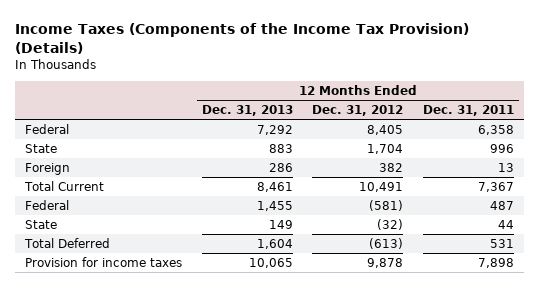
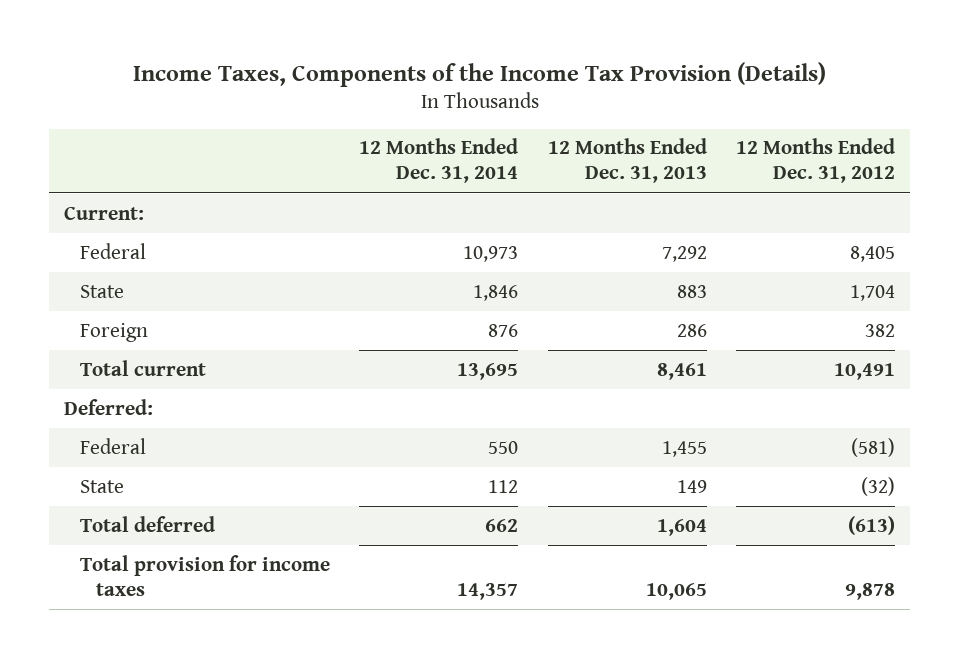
- Income Taxes (Components of the Income Tax Provision) (Details)
+ Income Taxes, Components of the Income Tax Provision (Details)
- | 12 Months Ended Dec. 31, 2013 | 12 Months Ended Dec. 31, 2012 | 12 Months Ended Dec. 31, 2011
+ | 12 Months Ended Dec. 31, 2014 | 12 Months Ended Dec. 31, 2013 | 12 Months Ended Dec. 31, 2012
+ Current:
- Total Current | 8,461 | 10,491 | 7,367
+ Total current | 13,695 | 8,461 | 10,491
+ Deferred:
- Total Deferred | 1,604 | (613) | 531
- Provision for income taxes | 10,065 | 9,878 | 7,898
+ Total deferred | 662 | 1,604 | (613)
+ Total provision for income taxes | 14,357 | 10,065 | 9,878

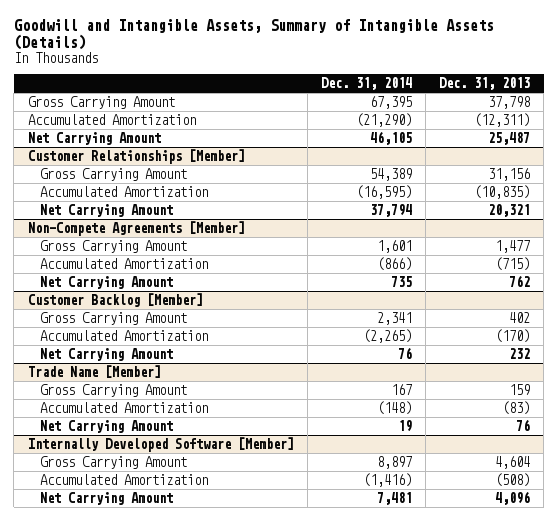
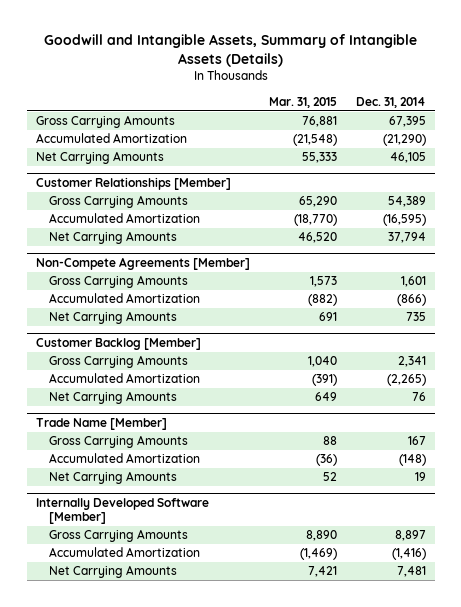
- | Dec. 31, 2014 | Dec. 31, 2013
+ | Mar. 31, 2015 | Dec. 31, 2014
- Gross Carrying Amount | 67,395 | 37,798
+ Gross Carrying Amounts | 76,881 | 67,395
- Net Carrying Amount | 46,105 | 25,487
+ Net Carrying Amounts | 55,333 | 46,105
@ Customer Relationships [Member]
- Gross Carrying Amount | 54,389 | 31,156
+ Gross Carrying Amounts | 65,290 | 54,389
- Net Carrying Amount | 37,794 | 20,321
+ Net Carrying Amounts | 46,520 | 37,794
@ Non-Compete Agreements [Member]
- Gross Carrying Amount | 1,601 | 1,477
+ Gross Carrying Amounts | 1,573 | 1,601
- Net Carrying Amount | 735 | 762
+ Net Carrying Amounts | 691 | 735
@ Customer Backlog [Member]
- Gross Carrying Amount | 2,341 | 402
+ Gross Carrying Amounts | 1,040 | 2,341
- Net Carrying Amount | 76 | 232
+ Net Carrying Amounts | 649 | 76
@ Trade Name [Member]
- Gross Carrying Amount | 167 | 159
+ Gross Carrying Amounts | 88 | 167
- Net Carrying Amount | 19 | 76
+ Net Carrying Amounts | 52 | 19
@ Internally Developed Software [Member]
- Gross Carrying Amount | 8,897 | 4,604
+ Gross Carrying Amounts | 8,890 | 8,897
- Net Carrying Amount | 7,481 | 4,096
+ Net Carrying Amounts | 7,421 | 7,481

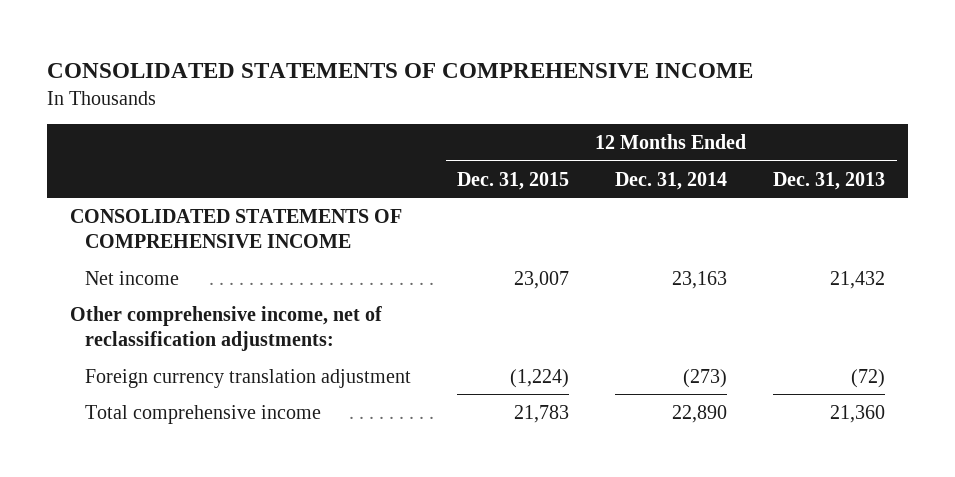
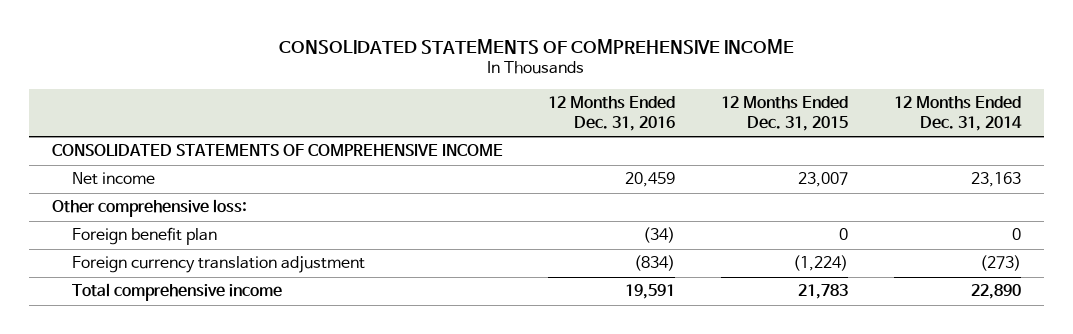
- | 12 Months Ended Dec. 31, 2015 | 12 Months Ended Dec. 31, 2014 | 12 Months Ended Dec. 31, 2013
+ | 12 Months Ended Dec. 31, 2016 | 12 Months Ended Dec. 31, 2015 | 12 Months Ended Dec. 31, 2014
- Other comprehensive income, net of reclassification adjustments:
+ Other comprehensive loss:
+ Foreign benefit plan | (34) | 0 | 0

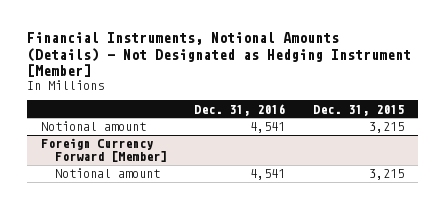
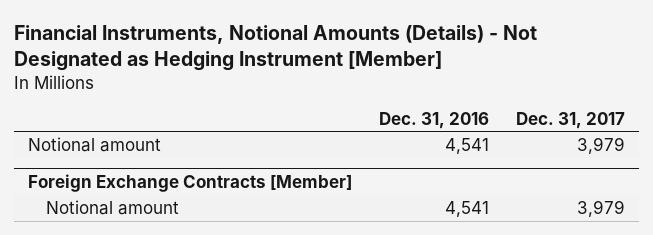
- | Dec. 31, 2016 | Dec. 31, 2015
+ | Dec. 31, 2016 | Dec. 31, 2017
- Foreign Currency Forward [Member]
+ Foreign Exchange Contracts [Member]

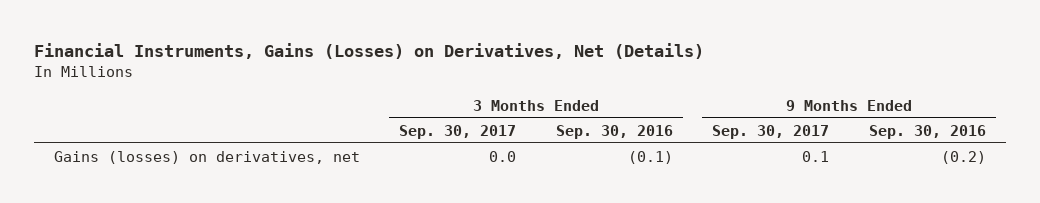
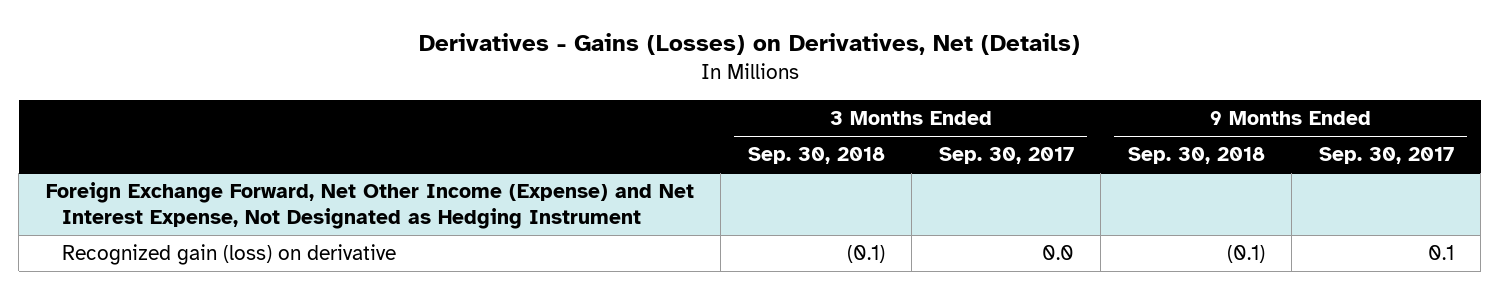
- Financial Instruments, Gains (Losses) on Derivatives, Net (Details)
+ Derivatives - Gains (Losses) on Derivatives, Net (Details)
- | 3 Months Ended Sep. 30, 2017 | 3 Months Ended Sep. 30, 2016 | 9 Months Ended Sep. 30, 2017 | 9 Months Ended Sep. 30, 2016
+ | 3 Months Ended Sep. 30, 2018 | 3 Months Ended Sep. 30, 2017 | 9 Months Ended Sep. 30, 2018 | 9 Months Ended Sep. 30, 2017
- Gains (losses) on derivatives, net | 0.0 | (0.1) | 0.1 | (0.2)
+ Foreign Exchange Forward, Net Other Income (Expense) and Net Interest Expense, Not Designated as Hedging Instrument
+ Recognized gain (loss) on derivative | (0.1) | 0.0 | (0.1) | 0.1

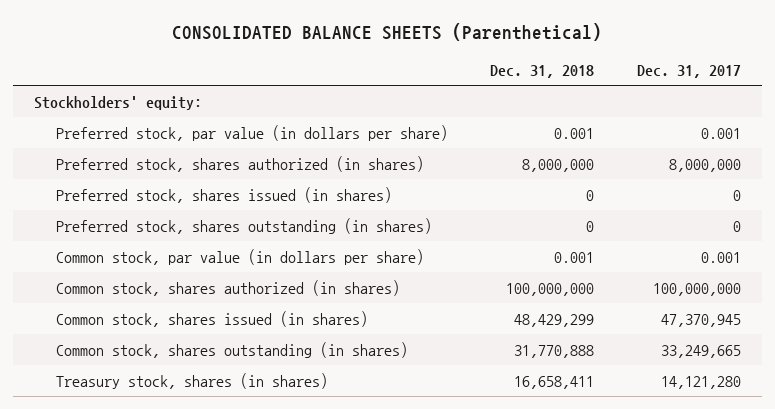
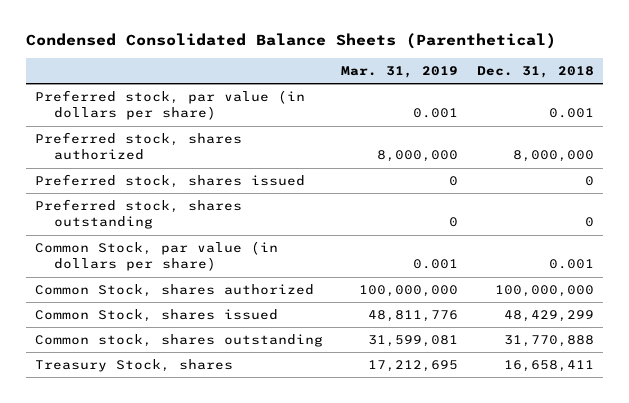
- CONSOLIDATED BALANCE SHEETS (Parenthetical)
+ Condensed Consolidated Balance Sheets (Parenthetical)
- | Dec. 31, 2018 | Dec. 31, 2017
+ | Mar. 31, 2019 | Dec. 31, 2018
- Stockholders' equity:
- Preferred stock, shares authorized (in shares) | 8,000,000 | 8,000,000
- Preferred stock, shares issued (in shares) | 0 | 0
- Preferred stock, shares outstanding (in shares) | 0 | 0
- Common stock, par value (in dollars per share) | 0.001 | 0.001
- Common stock, shares authorized (in shares) | 100,000,000 | 100,000,000
- Common stock, shares issued (in shares) | 48,429,299 | 47,370,945
- Common stock, shares outstanding (in shares) | 31,770,888 | 33,249,665
- Treasury stock, shares (in shares) | 16,658,411 | 14,121,280
+ Preferred stock, shares authorized | 8,000,000 | 8,000,000
+ Preferred stock, shares issued | 0 | 0
+ Preferred stock, shares outstanding | 0 | 0
+ Common Stock, par value (in dollars per share) | 0.001 | 0.001
+ Common Stock, shares authorized | 100,000,000 | 100,000,000
+ Common Stock, shares issued | 48,811,776 | 48,429,299
+ Common stock, shares outstanding | 31,599,081 | 31,770,888
+ Treasury Stock, shares | 17,212,695 | 16,658,411

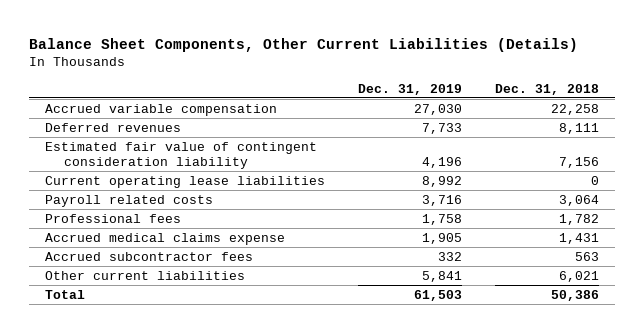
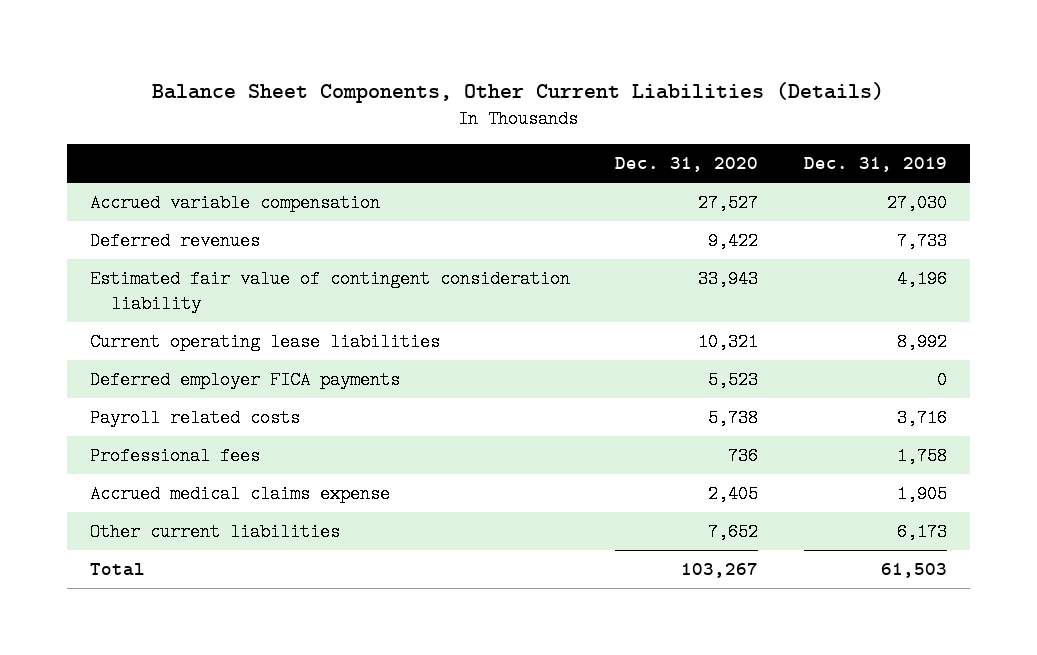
- | Dec. 31, 2019 | Dec. 31, 2018
+ | Dec. 31, 2020 | Dec. 31, 2019
+ Deferred employer FICA payments | 5,523 | 0
- Accrued subcontractor fees | 332 | 563
- Other current liabilities | 5,841 | 6,021
+ Other current liabilities | 7,652 | 6,173

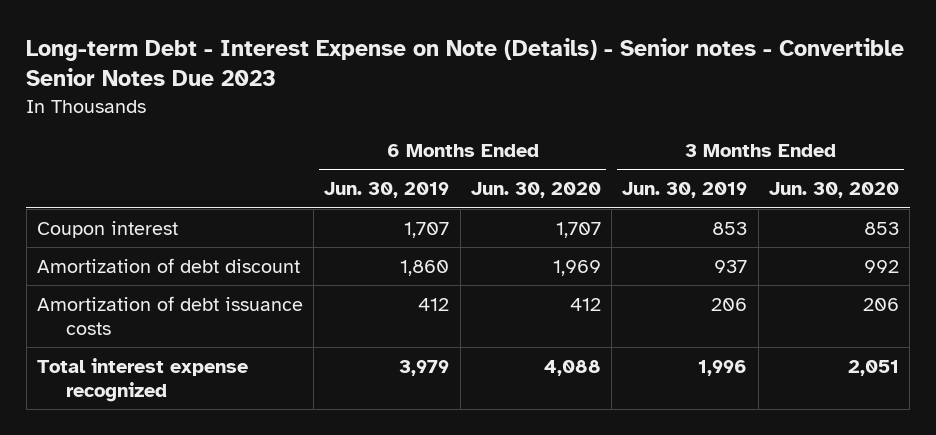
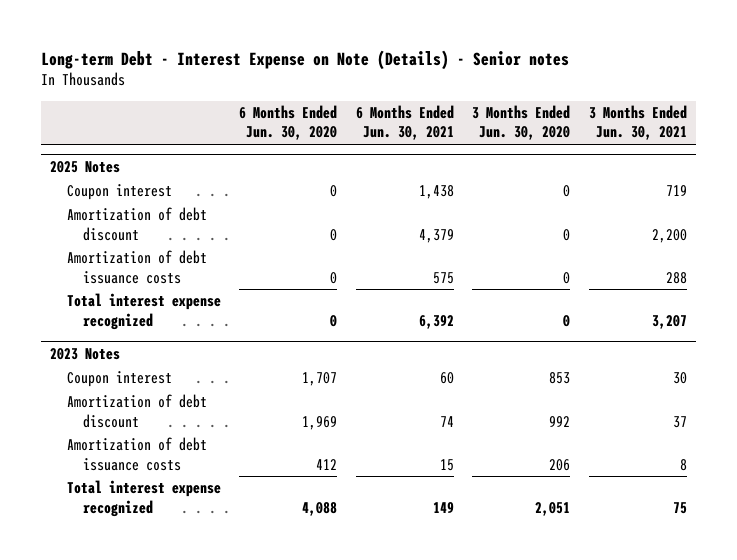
- Long-term Debt - Interest Expense on Note (Details) - Senior notes - Convertible Senior Notes Due 2023
+ Long-term Debt - Interest Expense on Note (Details) - Senior notes
- | 6 Months Ended Jun. 30, 2019 | 6 Months Ended Jun. 30, 2020 | 3 Months Ended Jun. 30, 2019 | 3 Months Ended Jun. 30, 2020
+ | 6 Months Ended Jun. 30, 2020 | 6 Months Ended Jun. 30, 2021 | 3 Months Ended Jun. 30, 2020 | 3 Months Ended Jun. 30, 2021
+ 2025 Notes
+ Coupon interest | 0 | 1,438 | 0 | 719
+ Amortization of debt discount | 0 | 4,379 | 0 | 2,200
+ Amortization of debt issuance costs | 0 | 575 | 0 | 288
+ Total interest expense recognized | 0 | 6,392 | 0 | 3,207
+ 2023 Notes

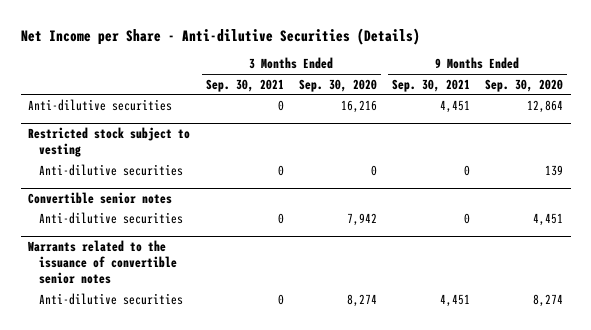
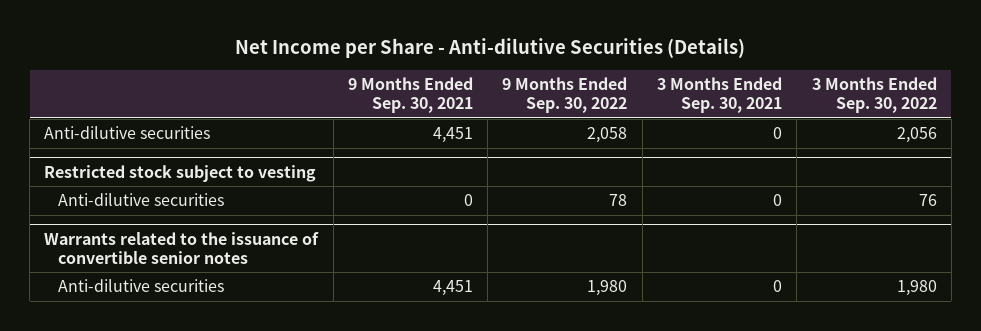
- | 3 Months Ended Sep. 30, 2021 | 3 Months Ended Sep. 30, 2020 | 9 Months Ended Sep. 30, 2021 | 9 Months Ended Sep. 30, 2020
+ | 9 Months Ended Sep. 30, 2021 | 9 Months Ended Sep. 30, 2022 | 3 Months Ended Sep. 30, 2021 | 3 Months Ended Sep. 30, 2022
- Convertible senior notes
- Anti-dilutive securities | 0 | 7,942 | 0 | 4,451

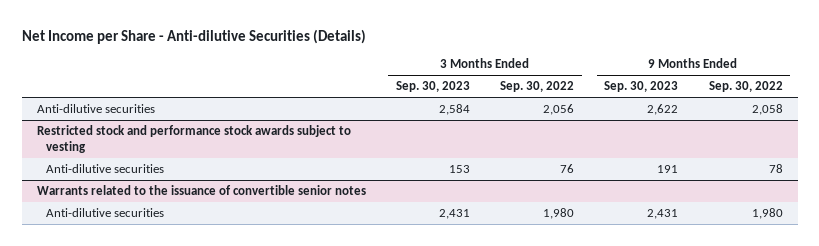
- | 9 Months Ended Sep. 30, 2021 | 9 Months Ended Sep. 30, 2022 | 3 Months Ended Sep. 30, 2021 | 3 Months Ended Sep. 30, 2022
+ | 3 Months Ended Sep. 30, 2023 | 3 Months Ended Sep. 30, 2022 | 9 Months Ended Sep. 30, 2023 | 9 Months Ended Sep. 30, 2022
- Restricted stock subject to vesting
+ Restricted stock and performance stock awards subject to vesting

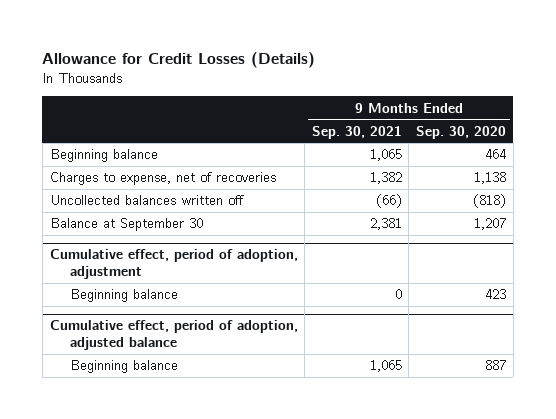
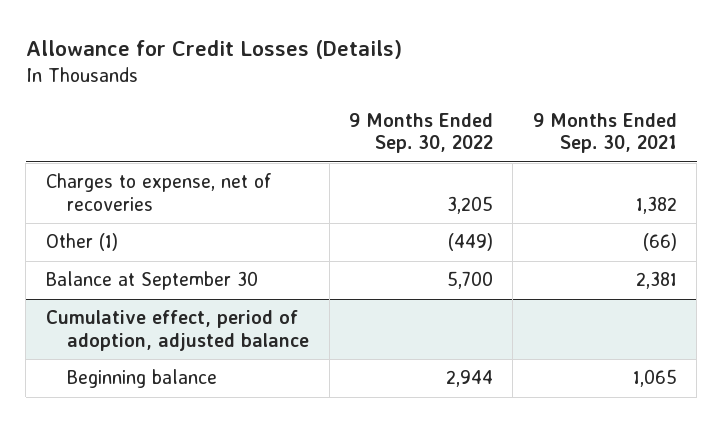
- | 9 Months Ended Sep. 30, 2021 | 9 Months Ended Sep. 30, 2020
+ | 9 Months Ended Sep. 30, 2022 | 9 Months Ended Sep. 30, 2021
- Beginning balance | 1,065 | 464
- Uncollected balances written off | (66) | (818)
+ Other (1) | (449) | (66)
- Cumulative effect, period of adoption, adjustment
- Beginning balance | 0 | 423

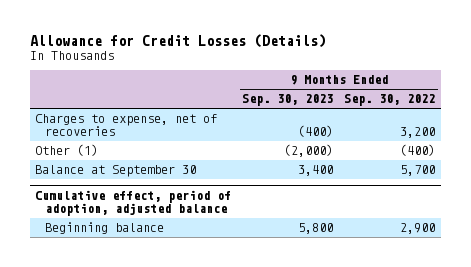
- | 9 Months Ended Sep. 30, 2022 | 9 Months Ended Sep. 30, 2021
+ | 9 Months Ended Sep. 30, 2023 | 9 Months Ended Sep. 30, 2022
- Charges to expense, net of recoveries | 3,205 | 1,382
- Other (1) | (449) | (66)
+ Charges to expense, net of recoveries | (400) | 3,200
+ Other (1) | (2,000) | (400)
@ Cumulative effect, period of adoption, adjusted balance
- Beginning balance | 2,944 | 1,065
+ Beginning balance | 5,800 | 2,900

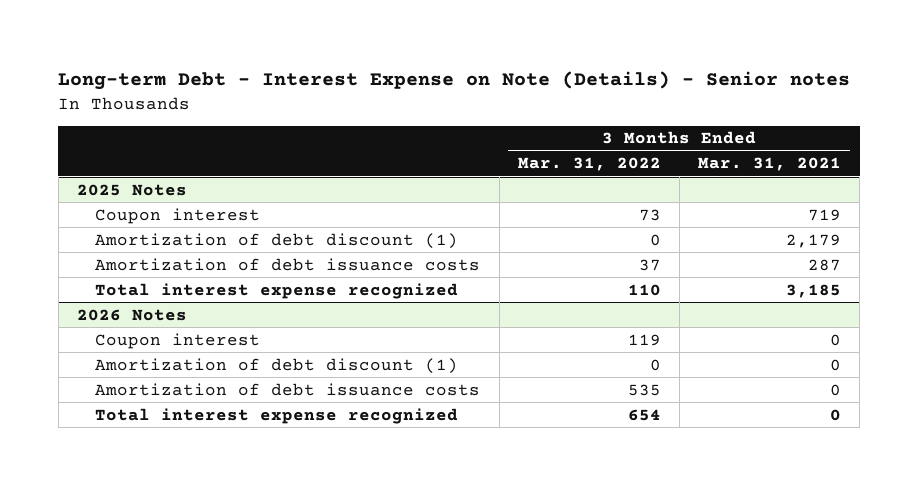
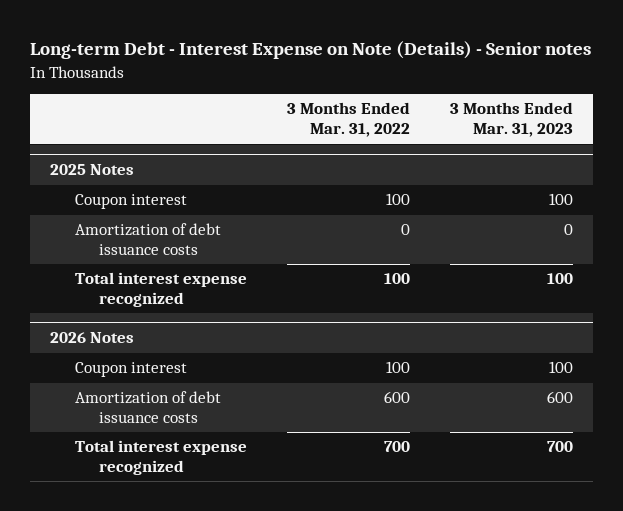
- | 3 Months Ended Mar. 31, 2022 | 3 Months Ended Mar. 31, 2021
+ | 3 Months Ended Mar. 31, 2022 | 3 Months Ended Mar. 31, 2023
@ 2025 Notes
- Coupon interest | 73 | 719
- Amortization of debt discount (1) | 0 | 2,179
- Amortization of debt issuance costs | 37 | 287
- Total interest expense recognized | 110 | 3,185
+ Coupon interest | 100 | 100
+ Amortization of debt issuance costs | 0 | 0
+ Total interest expense recognized | 100 | 100
@ 2026 Notes
- Coupon interest | 119 | 0
- Amortization of debt discount (1) | 0 | 0
- Amortization of debt issuance costs | 535 | 0
- Total interest expense recognized | 654 | 0
+ Coupon interest | 100 | 100
+ Amortization of debt issuance costs | 600 | 600
+ Total interest expense recognized | 700 | 700

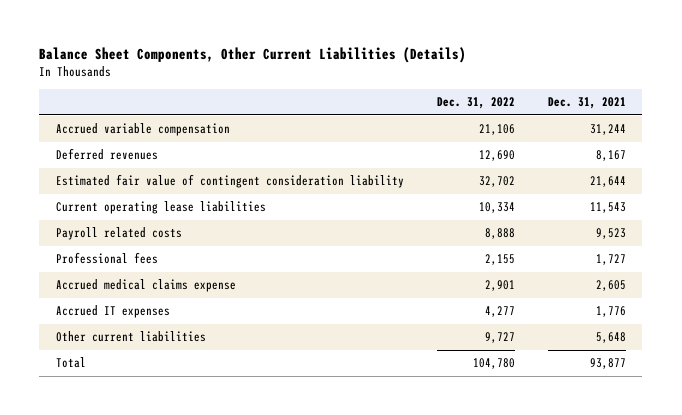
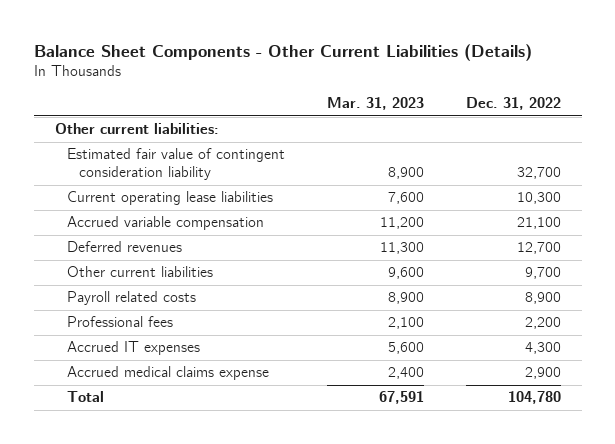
- Balance Sheet Components, Other Current Liabilities (Details)
+ Balance Sheet Components - Other Current Liabilities (Details)
- | Dec. 31, 2022 | Dec. 31, 2021
+ | Mar. 31, 2023 | Dec. 31, 2022
- Accrued variable compensation | 21,106 | 31,244
- Deferred revenues | 12,690 | 8,167
- Estimated fair value of contingent consideration liability | 32,702 | 21,644
- Current operating lease liabilities | 10,334 | 11,543
- Payroll related costs | 8,888 | 9,523
- Professional fees | 2,155 | 1,727
- Accrued medical claims expense | 2,901 | 2,605
- Accrued IT expenses | 4,277 | 1,776
- Other current liabilities | 9,727 | 5,648
+ Other current liabilities:
+ Estimated fair value of contingent consideration liability | 8,900 | 32,700
+ Current operating lease liabilities | 7,600 | 10,300
+ Accrued variable compensation | 11,200 | 21,100
+ Deferred revenues | 11,300 | 12,700
+ Other current liabilities | 9,600 | 9,700
+ Payroll related costs | 8,900 | 8,900
+ Professional fees | 2,100 | 2,200
+ Accrued IT expenses | 5,600 | 4,300
+ Accrued medical claims expense | 2,400 | 2,900

